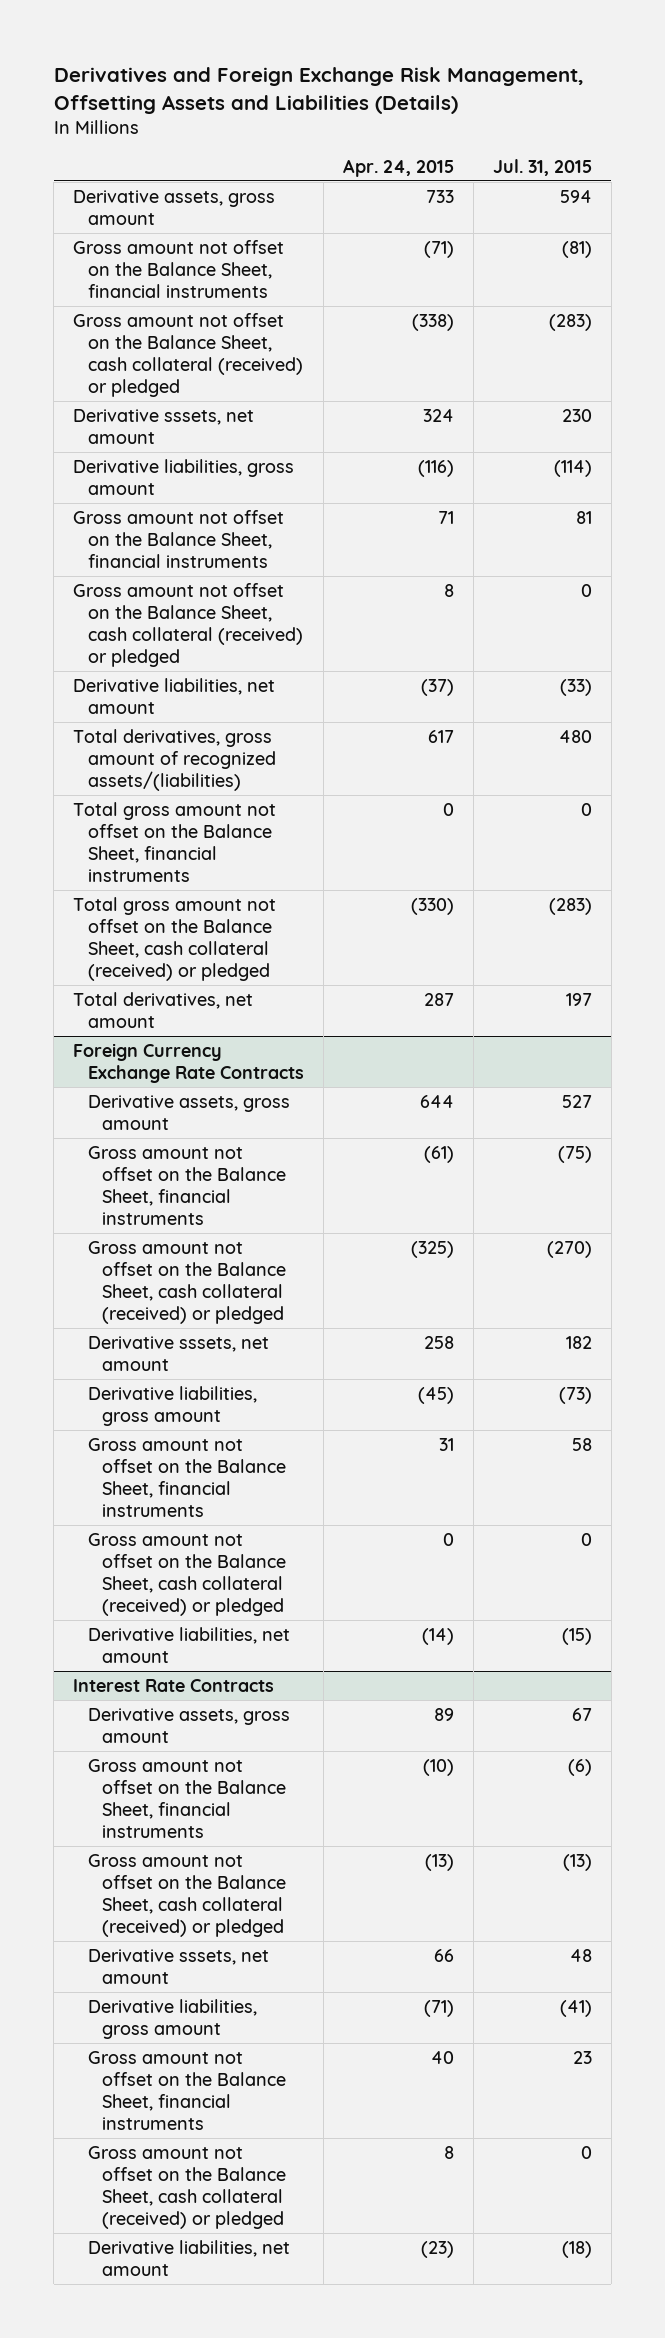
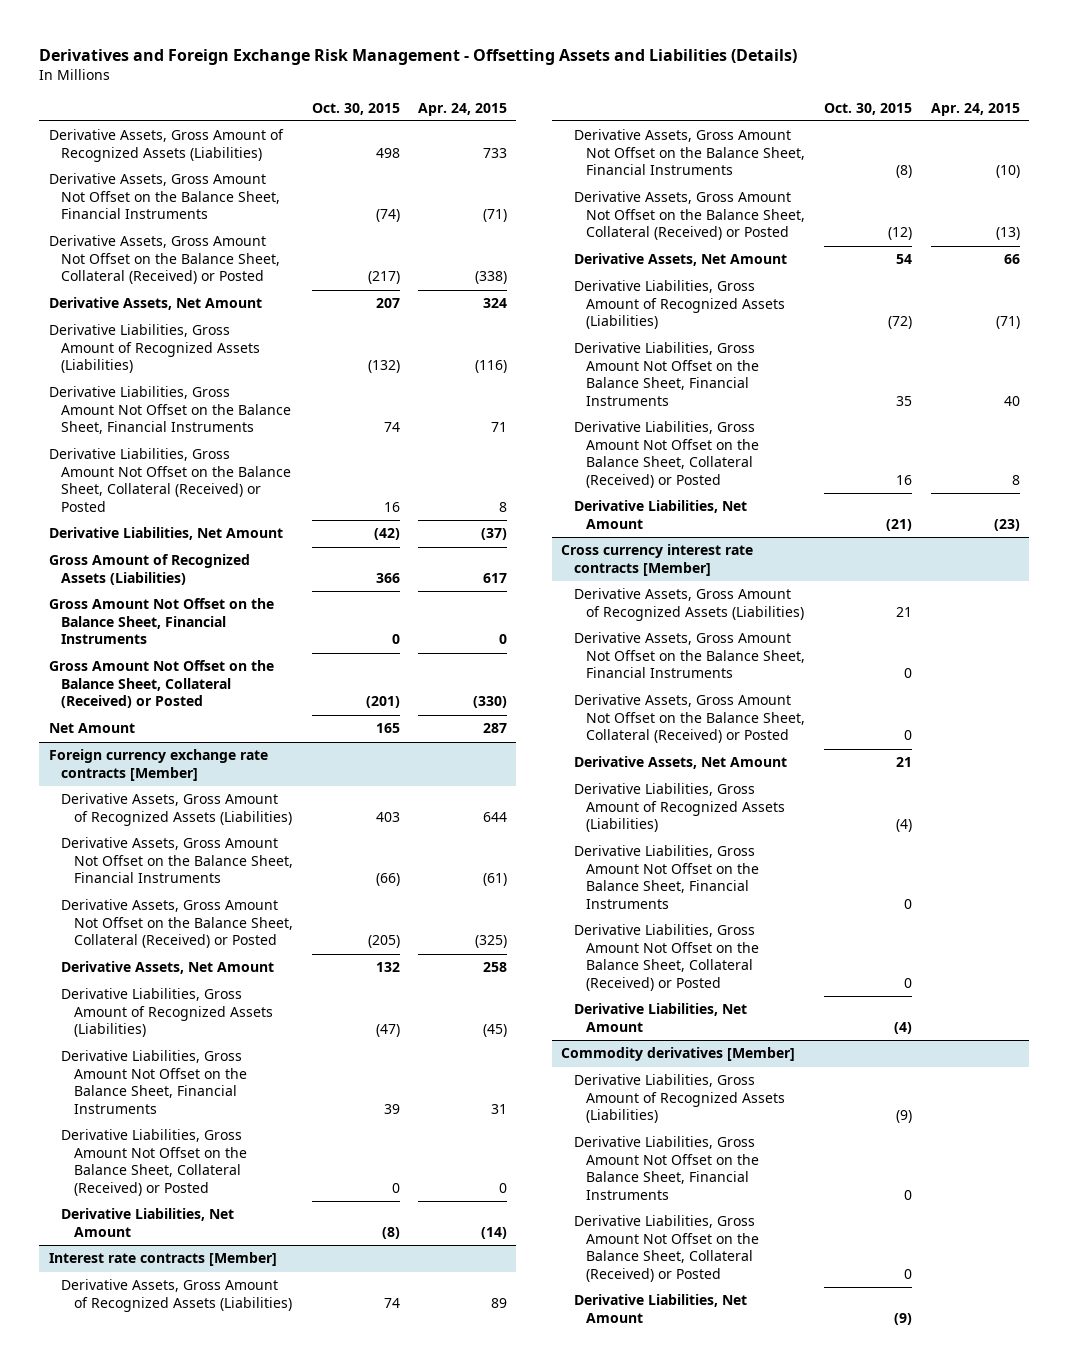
- Derivatives and Foreign Exchange Risk Management, Offsetting Assets and Liabilities (Details)
+ Derivatives and Foreign Exchange Risk Management - Offsetting Assets and Liabilities (Details)
- | Apr. 24, 2015 | Jul. 31, 2015
+ | Oct. 30, 2015 | Apr. 24, 2015
- Derivative assets, gross amount | 733 | 594
- Gross amount not offset on the Balance Sheet, financial instruments | (71) | (81)
- Gross amount not offset on the Balance Sheet, cash collateral (received) or pledged | (338) | (283)
- Derivative sssets, net amount | 324 | 230
- Derivative liabilities, gross amount | (116) | (114)
- Gross amount not offset on the Balance Sheet, financial instruments | 71 | 81
- Gross amount not offset on the Balance Sheet, cash collateral (received) or pledged | 8 | 0
- Derivative liabilities, net amount | (37) | (33)
- Total derivatives, gross amount of recognized assets/(liabilities) | 617 | 480
- Total gross amount not offset on the Balance Sheet, financial instruments | 0 | 0
- Total gross amount not offset on the Balance Sheet, cash collateral (received) or pledged | (330) | (283)
- Total derivatives, net amount | 287 | 197
- Foreign Currency Exchange Rate Contracts
- Derivative assets, gross amount | 644 | 527
- Gross amount not offset on the Balance Sheet, financial instruments | (61) | (75)
- Gross amount not offset on the Balance Sheet, cash collateral (received) or pledged | (325) | (270)
- Derivative sssets, net amount | 258 | 182
- Derivative liabilities, gross amount | (45) | (73)
- Gross amount not offset on the Balance Sheet, financial instruments | 31 | 58
- Gross amount not offset on the Balance Sheet, cash collateral (received) or pledged | 0 | 0
- Derivative liabilities, net amount | (14) | (15)
- Interest Rate Contracts
- Derivative assets, gross amount | 89 | 67
- Gross amount not offset on the Balance Sheet, financial instruments | (10) | (6)
- Gross amount not offset on the Balance Sheet, cash collateral (received) or pledged | (13) | (13)
- Derivative sssets, net amount | 66 | 48
- Derivative liabilities, gross amount | (71) | (41)
- Gross amount not offset on the Balance Sheet, financial instruments | 40 | 23
- Gross amount not offset on the Balance Sheet, cash collateral (received) or pledged | 8 | 0
- Derivative liabilities, net amount | (23) | (18)
+ Derivative Assets, Gross Amount of Recognized Assets (Liabilities) | 498 | 733
+ Derivative Assets, Gross Amount Not Offset on the Balance Sheet, Financial Instruments | (74) | (71)
+ Derivative Assets, Gross Amount Not Offset on the Balance Sheet, Collateral (Received) or Posted | (217) | (338)
+ Derivative Assets, Net Amount | 207 | 324
+ Derivative Liabilities, Gross Amount of Recognized Assets (Liabilities) | (132) | (116)
+ Derivative Liabilities, Gross Amount Not Offset on the Balance Sheet, Financial Instruments | 74 | 71
+ Derivative Liabilities, Gross Amount Not Offset on the Balance Sheet, Collateral (Received) or Posted | 16 | 8
+ Derivative Liabilities, Net Amount | (42) | (37)
+ Gross Amount of Recognized Assets (Liabilities) | 366 | 617
+ Gross Amount Not Offset on the Balance Sheet, Financial Instruments | 0 | 0
+ Gross Amount Not Offset on the Balance Sheet, Collateral (Received) or Posted | (201) | (330)
+ Net Amount | 165 | 287
+ Foreign currency exchange rate contracts [Member]
+ Derivative Assets, Gross Amount of Recognized Assets (Liabilities) | 403 | 644
+ Derivative Assets, Gross Amount Not Offset on the Balance Sheet, Financial Instruments | (66) | (61)
+ Derivative Assets, Gross Amount Not Offset on the Balance Sheet, Collateral (Received) or Posted | (205) | (325)
+ Derivative Assets, Net Amount | 132 | 258
+ Derivative Liabilities, Gross Amount of Recognized Assets (Liabilities) | (47) | (45)
+ Derivative Liabilities, Gross Amount Not Offset on the Balance Sheet, Financial Instruments | 39 | 31
+ Derivative Liabilities, Gross Amount Not Offset on the Balance Sheet, Collateral (Received) or Posted | 0 | 0
+ Derivative Liabilities, Net Amount | (8) | (14)
+ Interest rate contracts [Member]
+ Derivative Assets, Gross Amount of Recognized Assets (Liabilities) | 74 | 89
+ Derivative Assets, Gross Amount Not Offset on the Balance Sheet, Financial Instruments | (8) | (10)
+ Derivative Assets, Gross Amount Not Offset on the Balance Sheet, Collateral (Received) or Posted | (12) | (13)
+ Derivative Assets, Net Amount | 54 | 66
+ Derivative Liabilities, Gross Amount of Recognized Assets (Liabilities) | (72) | (71)
+ Derivative Liabilities, Gross Amount Not Offset on the Balance Sheet, Financial Instruments | 35 | 40
+ Derivative Liabilities, Gross Amount Not Offset on the Balance Sheet, Collateral (Received) or Posted | 16 | 8
+ Derivative Liabilities, Net Amount | (21) | (23)
+ Cross currency interest rate contracts [Member]
+ Derivative Assets, Gross Amount of Recognized Assets (Liabilities) | 21 |
+ Derivative Assets, Gross Amount Not Offset on the Balance Sheet, Financial Instruments | 0 |
+ Derivative Assets, Gross Amount Not Offset on the Balance Sheet, Collateral (Received) or Posted | 0 |
+ Derivative Assets, Net Amount | 21 |
+ Derivative Liabilities, Gross Amount of Recognized Assets (Liabilities) | (4) |
+ Derivative Liabilities, Gross Amount Not Offset on the Balance Sheet, Financial Instruments | 0 |
+ Derivative Liabilities, Gross Amount Not Offset on the Balance Sheet, Collateral (Received) or Posted | 0 |
+ Derivative Liabilities, Net Amount | (4) |
+ Commodity derivatives [Member]
+ Derivative Liabilities, Gross Amount of Recognized Assets (Liabilities) | (9) |
+ Derivative Liabilities, Gross Amount Not Offset on the Balance Sheet, Financial Instruments | 0 |
+ Derivative Liabilities, Gross Amount Not Offset on the Balance Sheet, Collateral (Received) or Posted | 0 |
+ Derivative Liabilities, Net Amount | (9) |

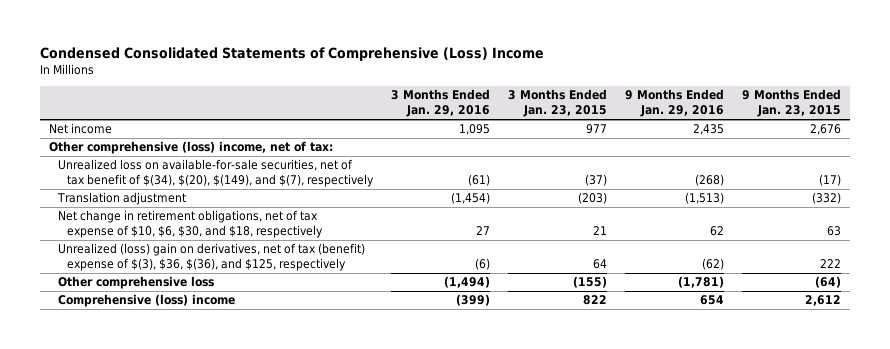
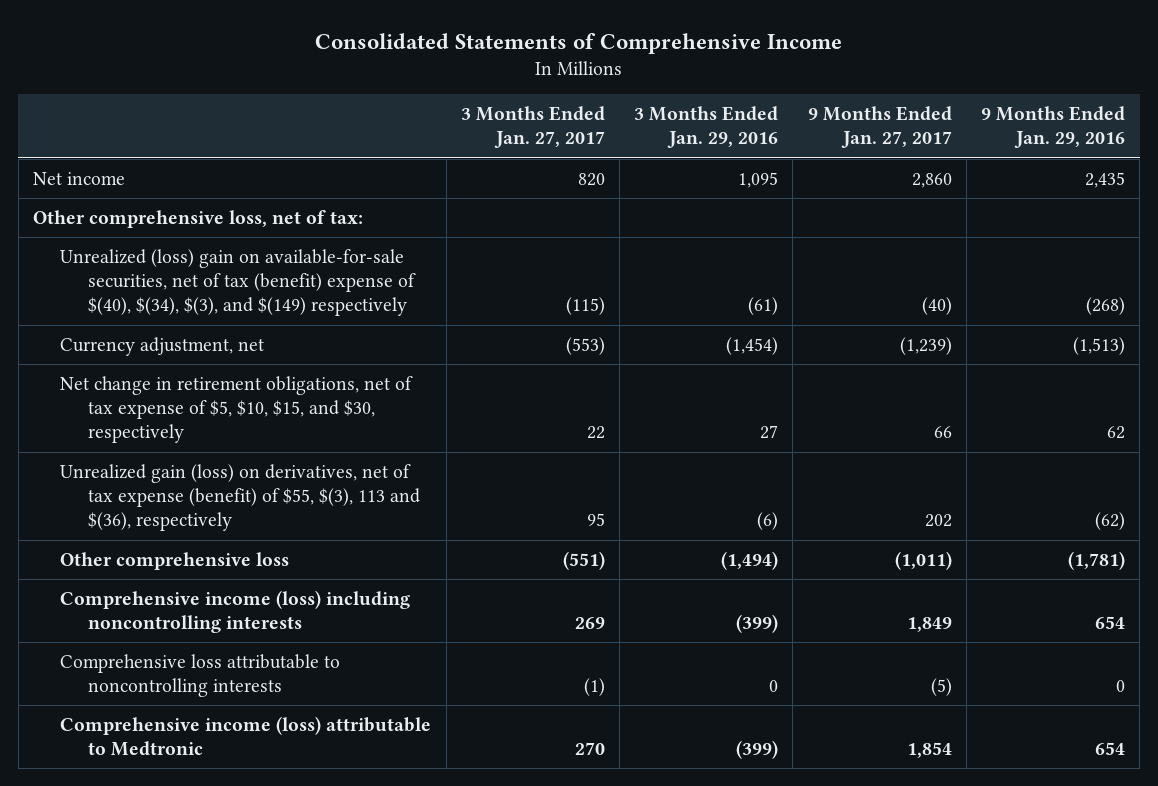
- Condensed Consolidated Statements of Comprehensive (Loss) Income
+ Consolidated Statements of Comprehensive Income
- | 3 Months Ended Jan. 29, 2016 | 3 Months Ended Jan. 23, 2015 | 9 Months Ended Jan. 29, 2016 | 9 Months Ended Jan. 23, 2015
+ | 3 Months Ended Jan. 27, 2017 | 3 Months Ended Jan. 29, 2016 | 9 Months Ended Jan. 27, 2017 | 9 Months Ended Jan. 29, 2016
- Other comprehensive (loss) income, net of tax:
- Unrealized loss on available-for-sale securities, net of tax benefit of $(34), $(20), $(149), and $(7), respectively | (61) | (37) | (268) | (17)
- Translation adjustment | (1,454) | (203) | (1,513) | (332)
- Net change in retirement obligations, net of tax expense of $10, $6, $30, and $18, respectively | 27 | 21 | 62 | 63
- Unrealized (loss) gain on derivatives, net of tax (benefit) expense of $(3), $36, $(36), and $125, respectively | (6) | 64 | (62) | 222
+ Other comprehensive loss, net of tax:
+ Unrealized (loss) gain on available-for-sale securities, net of tax (benefit) expense of $(40), $(34), $(3), and $(149) respectively | (115) | (61) | (40) | (268)
+ Currency adjustment, net | (553) | (1,454) | (1,239) | (1,513)
+ Net change in retirement obligations, net of tax expense of $5, $10, $15, and $30, respectively | 22 | 27 | 66 | 62
+ Unrealized gain (loss) on derivatives, net of tax expense (benefit) of $55, $(3), 113 and $(36), respectively | 95 | (6) | 202 | (62)
- Comprehensive (loss) income | (399) | 822 | 654 | 2,612
+ Comprehensive income (loss) including noncontrolling interests | 269 | (399) | 1,849 | 654
+ Comprehensive loss attributable to noncontrolling interests | (1) | 0 | (5) | 0
+ Comprehensive income (loss) attributable to Medtronic | 270 | (399) | 1,854 | 654

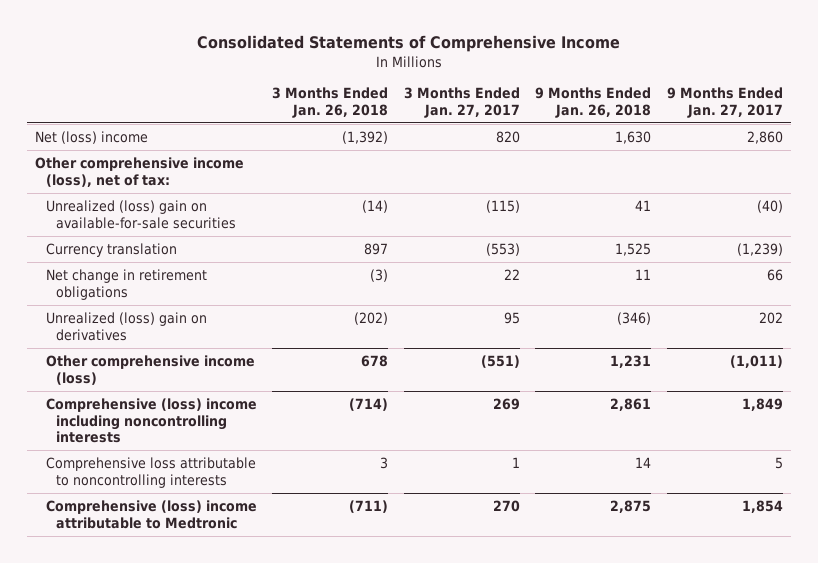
- | 3 Months Ended Jan. 27, 2017 | 3 Months Ended Jan. 29, 2016 | 9 Months Ended Jan. 27, 2017 | 9 Months Ended Jan. 29, 2016
+ | 3 Months Ended Jan. 26, 2018 | 3 Months Ended Jan. 27, 2017 | 9 Months Ended Jan. 26, 2018 | 9 Months Ended Jan. 27, 2017
- Net income | 820 | 1,095 | 2,860 | 2,435
- Other comprehensive loss, net of tax:
- Unrealized (loss) gain on available-for-sale securities, net of tax (benefit) expense of $(40), $(34), $(3), and $(149) respectively | (115) | (61) | (40) | (268)
- Currency adjustment, net | (553) | (1,454) | (1,239) | (1,513)
- Net change in retirement obligations, net of tax expense of $5, $10, $15, and $30, respectively | 22 | 27 | 66 | 62
- Unrealized gain (loss) on derivatives, net of tax expense (benefit) of $55, $(3), 113 and $(36), respectively | 95 | (6) | 202 | (62)
- Other comprehensive loss | (551) | (1,494) | (1,011) | (1,781)
- Comprehensive income (loss) including noncontrolling interests | 269 | (399) | 1,849 | 654
- Comprehensive loss attributable to noncontrolling interests | (1) | 0 | (5) | 0
- Comprehensive income (loss) attributable to Medtronic | 270 | (399) | 1,854 | 654
+ Net (loss) income | (1,392) | 820 | 1,630 | 2,860
+ Other comprehensive income (loss), net of tax:
+ Unrealized (loss) gain on available-for-sale securities | (14) | (115) | 41 | (40)
+ Currency translation | 897 | (553) | 1,525 | (1,239)
+ Net change in retirement obligations | (3) | 22 | 11 | 66
+ Unrealized (loss) gain on derivatives | (202) | 95 | (346) | 202
+ Other comprehensive income (loss) | 678 | (551) | 1,231 | (1,011)
+ Comprehensive (loss) income including noncontrolling interests | (714) | 269 | 2,861 | 1,849
+ Comprehensive loss attributable to noncontrolling interests | 3 | 1 | 14 | 5
+ Comprehensive (loss) income attributable to Medtronic | (711) | 270 | 2,875 | 1,854

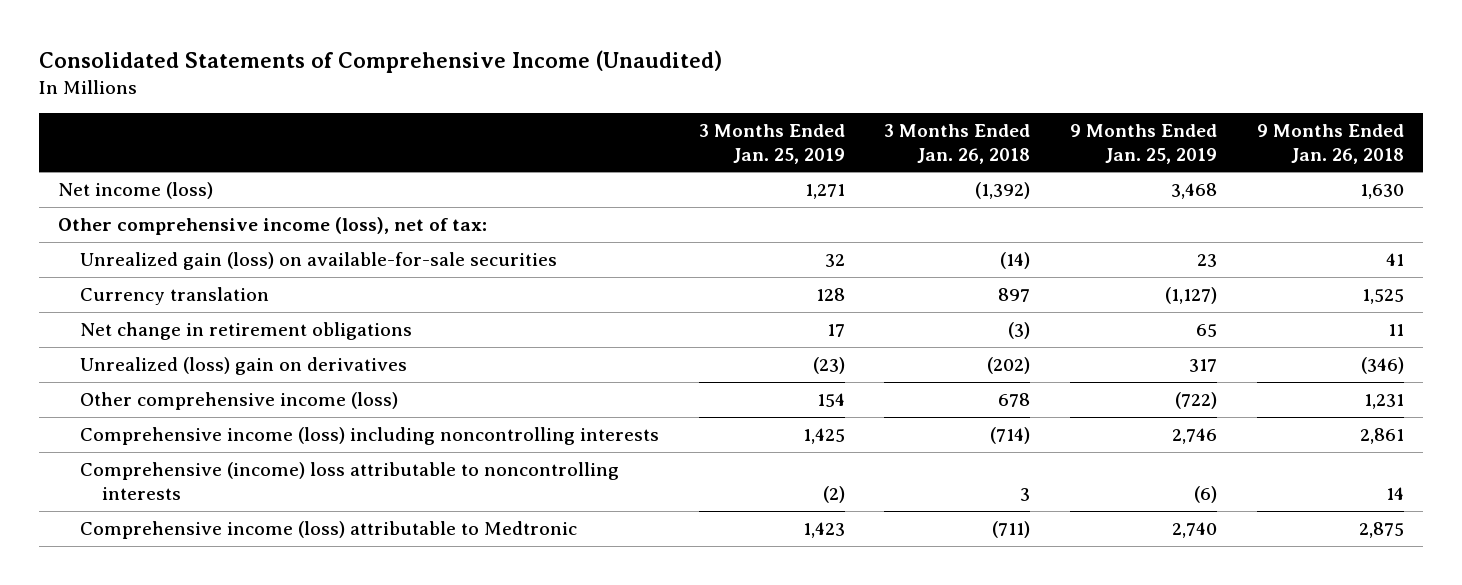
- Consolidated Statements of Comprehensive Income
+ Consolidated Statements of Comprehensive Income (Unaudited)
- | 3 Months Ended Jan. 26, 2018 | 3 Months Ended Jan. 27, 2017 | 9 Months Ended Jan. 26, 2018 | 9 Months Ended Jan. 27, 2017
+ | 3 Months Ended Jan. 25, 2019 | 3 Months Ended Jan. 26, 2018 | 9 Months Ended Jan. 25, 2019 | 9 Months Ended Jan. 26, 2018
- Net (loss) income | (1,392) | 820 | 1,630 | 2,860
+ Net income (loss) | 1,271 | (1,392) | 3,468 | 1,630
- Unrealized (loss) gain on available-for-sale securities | (14) | (115) | 41 | (40)
+ Unrealized gain (loss) on available-for-sale securities | 32 | (14) | 23 | 41
- Comprehensive (loss) income including noncontrolling interests | (714) | 269 | 2,861 | 1,849
- Comprehensive loss attributable to noncontrolling interests | 3 | 1 | 14 | 5
- Comprehensive (loss) income attributable to Medtronic | (711) | 270 | 2,875 | 1,854
+ Comprehensive income (loss) including noncontrolling interests | 1,425 | (714) | 2,746 | 2,861
+ Comprehensive (income) loss attributable to noncontrolling interests | (2) | 3 | (6) | 14
+ Comprehensive income (loss) attributable to Medtronic | 1,423 | (711) | 2,740 | 2,875

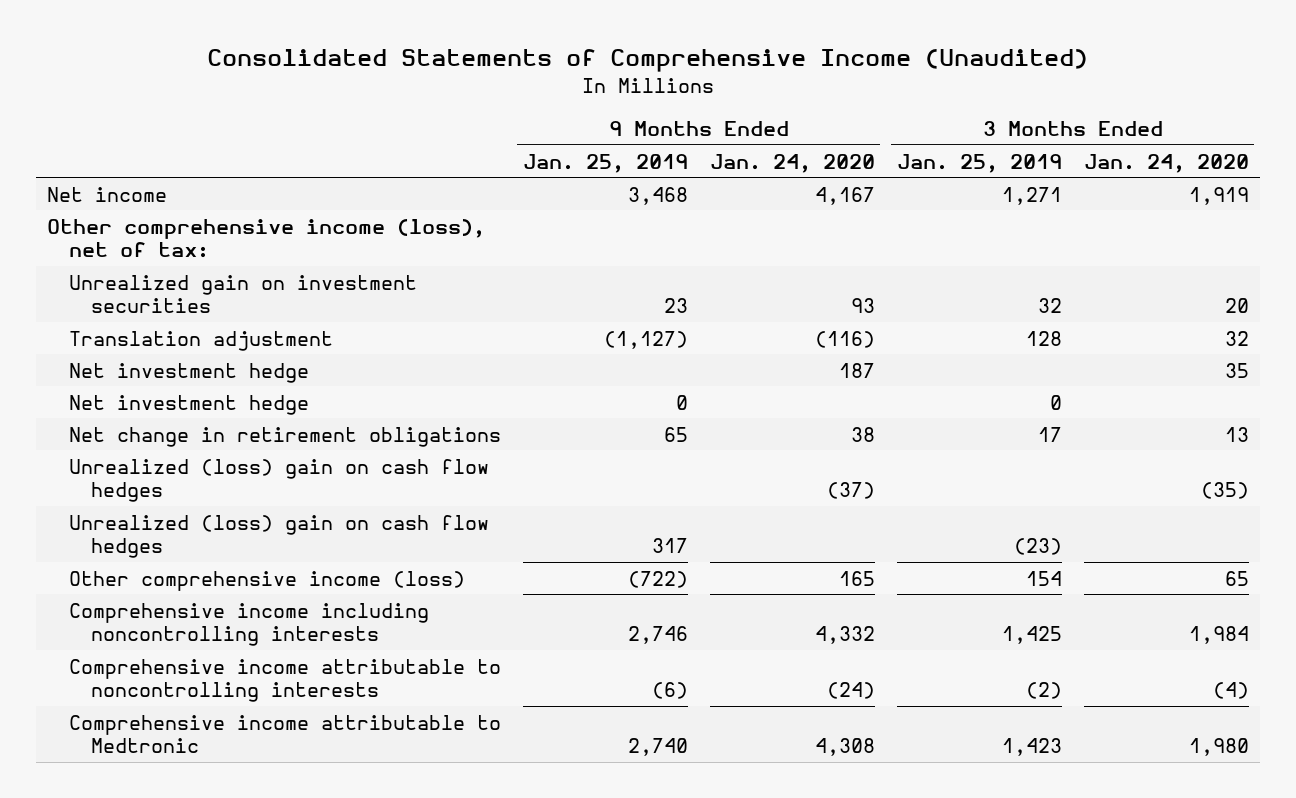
- | 3 Months Ended Jan. 25, 2019 | 3 Months Ended Jan. 26, 2018 | 9 Months Ended Jan. 25, 2019 | 9 Months Ended Jan. 26, 2018
+ | 9 Months Ended Jan. 25, 2019 | 9 Months Ended Jan. 24, 2020 | 3 Months Ended Jan. 25, 2019 | 3 Months Ended Jan. 24, 2020
- Net income (loss) | 1,271 | (1,392) | 3,468 | 1,630
+ Net income | 3,468 | 4,167 | 1,271 | 1,919
- Unrealized gain (loss) on available-for-sale securities | 32 | (14) | 23 | 41
- Currency translation | 128 | 897 | (1,127) | 1,525
+ Unrealized gain on investment securities | 23 | 93 | 32 | 20
+ Translation adjustment | (1,127) | (116) | 128 | 32
+ Net investment hedge | | 187 | | 35
+ Net investment hedge | 0 | | 0 |
- Unrealized (loss) gain on derivatives | (23) | (202) | 317 | (346)
+ Unrealized (loss) gain on cash flow hedges | | (37) | | (35)
+ Unrealized (loss) gain on cash flow hedges | 317 | | (23) |
- Comprehensive income (loss) including noncontrolling interests | 1,425 | (714) | 2,746 | 2,861
- Comprehensive (income) loss attributable to noncontrolling interests | (2) | 3 | (6) | 14
- Comprehensive income (loss) attributable to Medtronic | 1,423 | (711) | 2,740 | 2,875
+ Comprehensive income including noncontrolling interests | 2,746 | 4,332 | 1,425 | 1,984
+ Comprehensive income attributable to noncontrolling interests | (6) | (24) | (2) | (4)
+ Comprehensive income attributable to Medtronic | 2,740 | 4,308 | 1,423 | 1,980

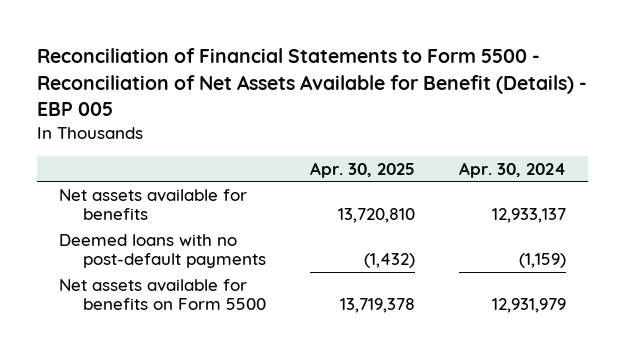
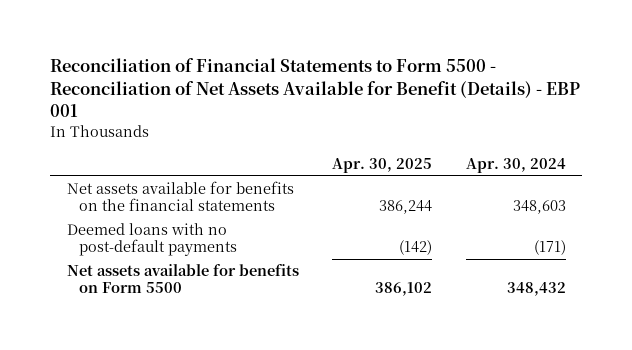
- Reconciliation of Financial Statements to Form 5500 - Reconciliation of Net Assets Available for Benefit (Details) - EBP 005
+ Reconciliation of Financial Statements to Form 5500 - Reconciliation of Net Assets Available for Benefit (Details) - EBP 001
- Net assets available for benefits | 13,720,810 | 12,933,137
- Deemed loans with no post-default payments | (1,432) | (1,159)
- Net assets available for benefits on Form 5500 | 13,719,378 | 12,931,979
+ Net assets available for benefits on the financial statements | 386,244 | 348,603
+ Deemed loans with no post-default payments | (142) | (171)
+ Net assets available for benefits on Form 5500 | 386,102 | 348,432

